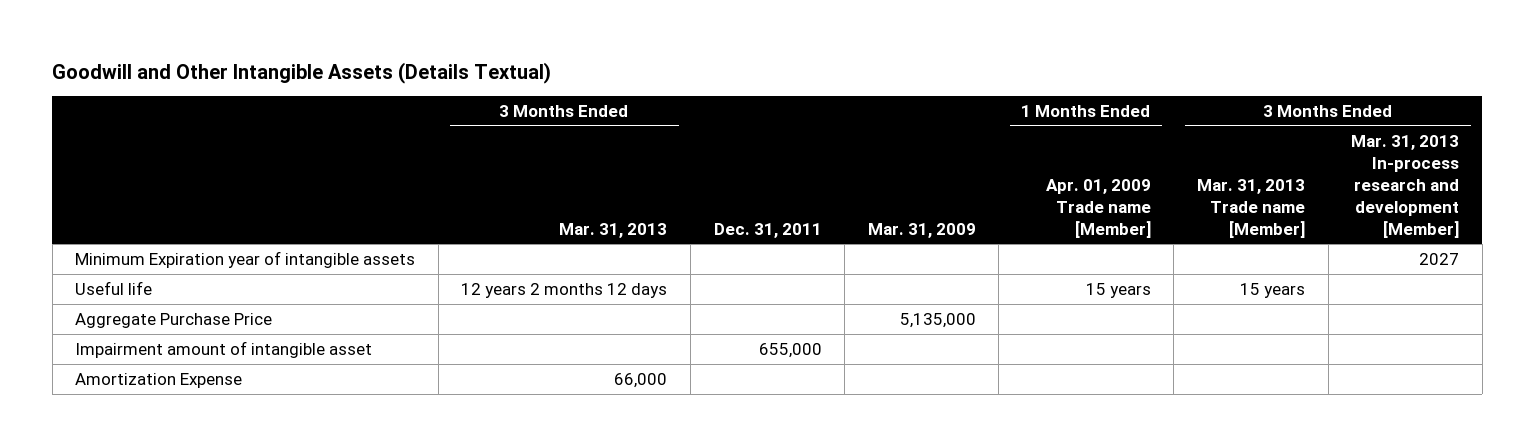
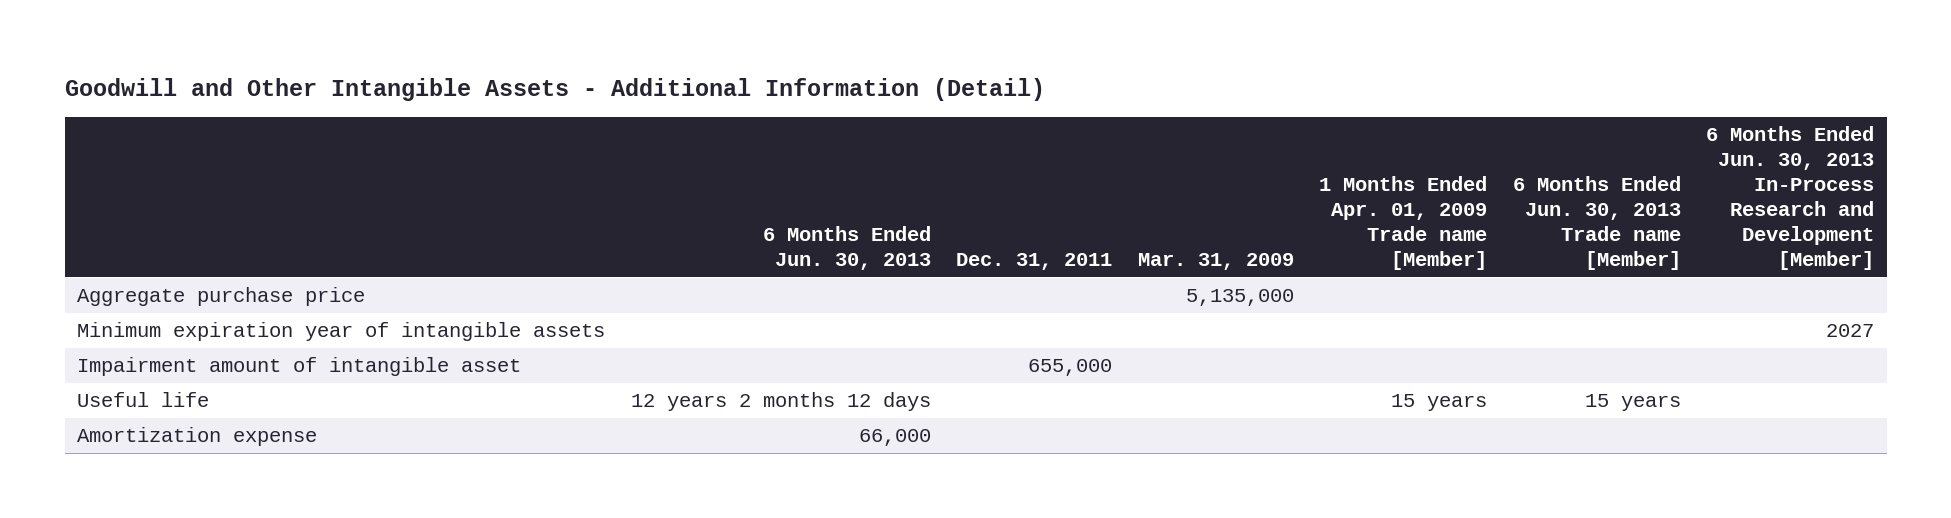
- Goodwill and Other Intangible Assets (Details Textual)
+ Goodwill and Other Intangible Assets - Additional Information (Detail)
- | 3 Months Ended Mar. 31, 2013 | Dec. 31, 2011 | Mar. 31, 2009 | 1 Months Ended Apr. 01, 2009 Trade name [Member] | 3 Months Ended Mar. 31, 2013 Trade name [Member] | 3 Months Ended Mar. 31, 2013 In-process research and development [Member]
+ | 6 Months Ended Jun. 30, 2013 | Dec. 31, 2011 | Mar. 31, 2009 | 1 Months Ended Apr. 01, 2009 Trade name [Member] | 6 Months Ended Jun. 30, 2013 Trade name [Member] | 6 Months Ended Jun. 30, 2013 In-Process Research and Development [Member]
- Minimum Expiration year of intangible assets | | | | | | 2027
- Aggregate Purchase Price | | | 5,135,000 | | |
+ Aggregate purchase price | | | 5,135,000 | | |
+ Minimum expiration year of intangible assets | | | | | | 2027
- Amortization Expense | 66,000 | | | | |
moved down: Useful life | 12 years 2 months 12 days | | | 15 years | 15 years |
+ Amortization expense | 66,000 | | | | |

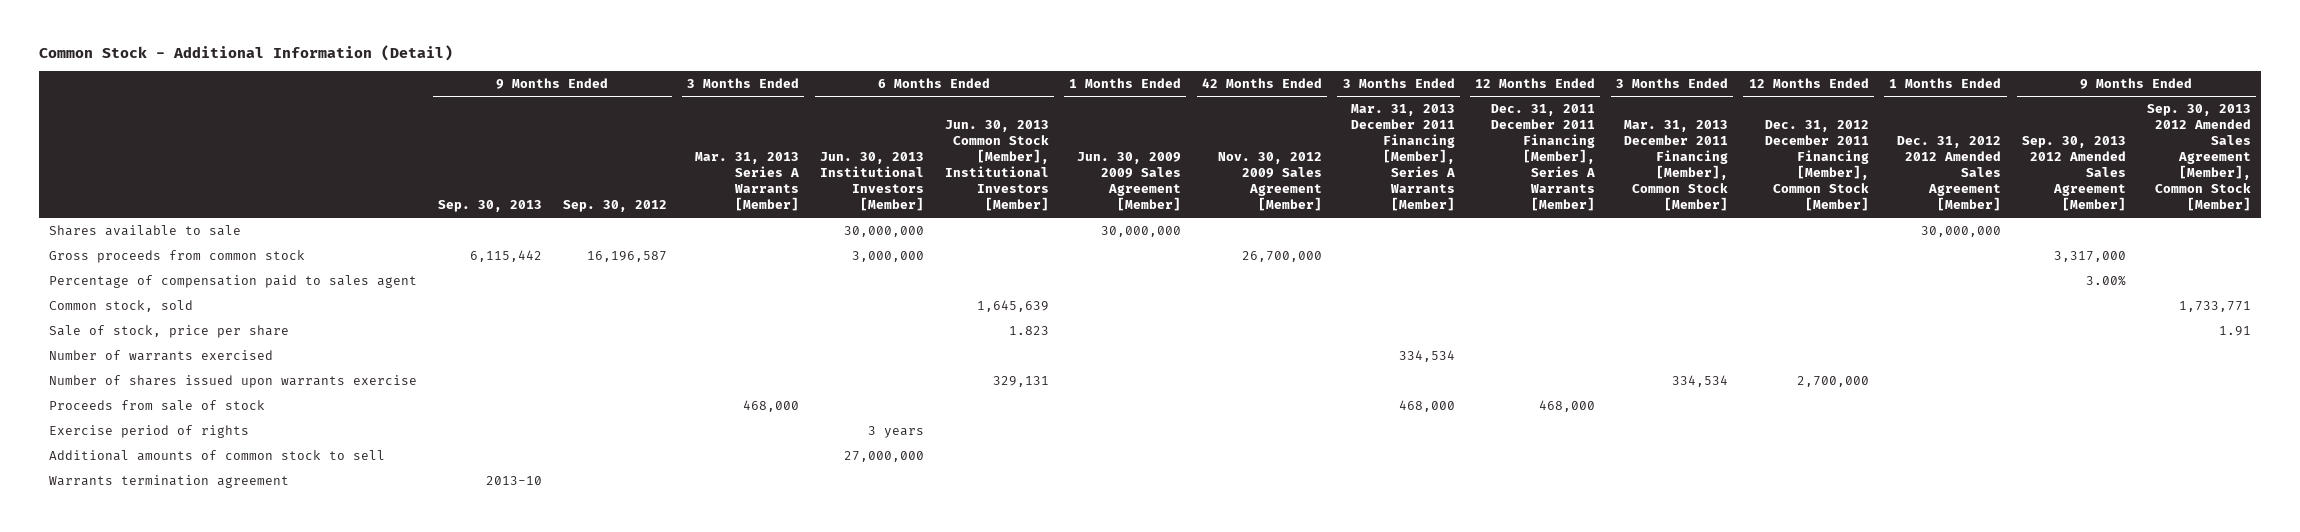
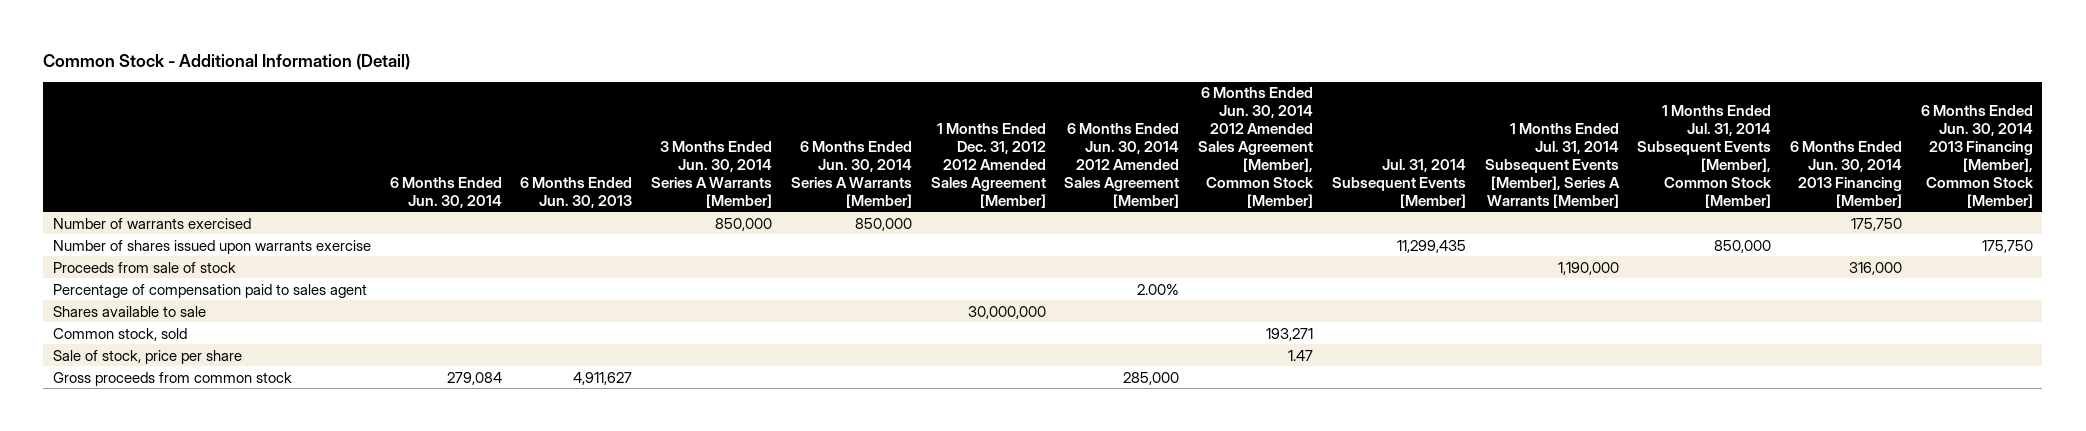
- | 9 Months Ended Sep. 30, 2013 | 9 Months Ended Sep. 30, 2012 | 3 Months Ended Mar. 31, 2013 Series A Warrants [Member] | 6 Months Ended Jun. 30, 2013 Institutional Investors [Member] | 6 Months Ended Jun. 30, 2013 Common Stock [Member], Institutional Investors [Member] | 1 Months Ended Jun. 30, 2009 2009 Sales Agreement [Member] | 42 Months Ended Nov. 30, 2012 2009 Sales Agreement [Member] | 3 Months Ended Mar. 31, 2013 December 2011 Financing [Member], Series A Warrants [Member] | 12 Months Ended Dec. 31, 2011 December 2011 Financing [Member], Series A Warrants [Member] | 3 Months Ended Mar. 31, 2013 December 2011 Financing [Member], Common Stock [Member] | 12 Months Ended Dec. 31, 2012 December 2011 Financing [Member], Common Stock [Member] | 1 Months Ended Dec. 31, 2012 2012 Amended Sales Agreement [Member] | 9 Months Ended Sep. 30, 2013 2012 Amended Sales Agreement [Member] | 9 Months Ended Sep. 30, 2013 2012 Amended Sales Agreement [Member], Common Stock [Member]
+ | 6 Months Ended Jun. 30, 2014 | 6 Months Ended Jun. 30, 2013 | 3 Months Ended Jun. 30, 2014 Series A Warrants [Member] | 6 Months Ended Jun. 30, 2014 Series A Warrants [Member] | 1 Months Ended Dec. 31, 2012 2012 Amended Sales Agreement [Member] | 6 Months Ended Jun. 30, 2014 2012 Amended Sales Agreement [Member] | 6 Months Ended Jun. 30, 2014 2012 Amended Sales Agreement [Member], Common Stock [Member] | Jul. 31, 2014 Subsequent Events [Member] | 1 Months Ended Jul. 31, 2014 Subsequent Events [Member], Series A Warrants [Member] | 1 Months Ended Jul. 31, 2014 Subsequent Events [Member], Common Stock [Member] | 6 Months Ended Jun. 30, 2014 2013 Financing [Member] | 6 Months Ended Jun. 30, 2014 2013 Financing [Member], Common Stock [Member]
- Exercise period of rights | | | | 3 years | | | | | | | | | |
- Additional amounts of common stock to sell | | | | 27,000,000 | | | | | | | | | |
- Warrants termination agreement | 2013-10 | | | | | | | | | | | | |
moved down: Percentage of compensation paid to sales agent | | | | | | 2.00% | | | | | |
moved down: Shares available to sale | | | | | 30,000,000 | | | | | | |
moved down: Common stock, sold | | | | | | | 193,271 | | | | |
moved down: Sale of stock, price per share | | | | | | | 1.47 | | | | |
moved down: Gross proceeds from common stock | 279,084 | 4,911,627 | | | | 285,000 | | | | | |

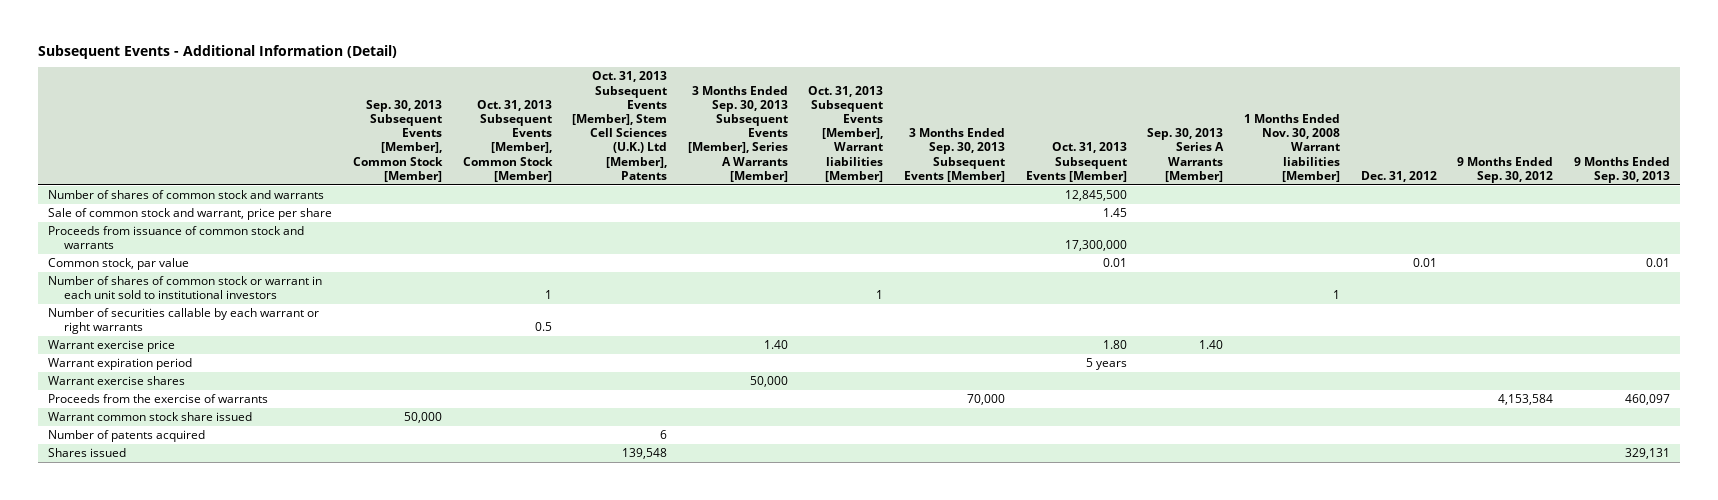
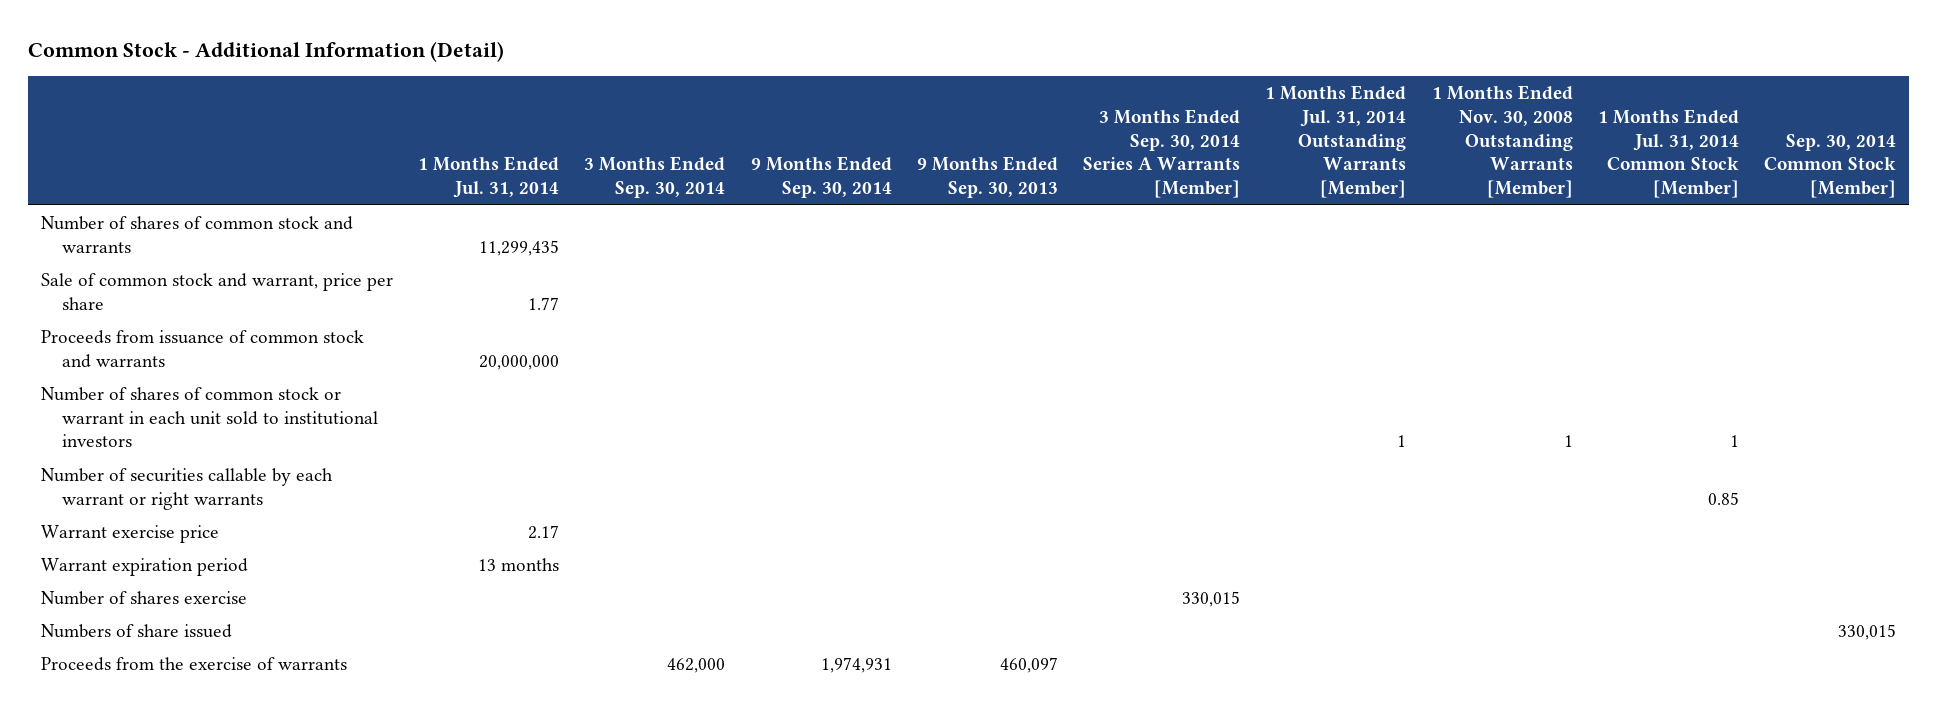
- Subsequent Events - Additional Information (Detail)
+ Common Stock - Additional Information (Detail)
- | Sep. 30, 2013 Subsequent Events [Member], Common Stock [Member] | Oct. 31, 2013 Subsequent Events [Member], Common Stock [Member] | Oct. 31, 2013 Subsequent Events [Member], Stem Cell Sciences (U.K.) Ltd [Member], Patents | 3 Months Ended Sep. 30, 2013 Subsequent Events [Member], Series A Warrants [Member] | Oct. 31, 2013 Subsequent Events [Member], Warrant liabilities [Member] | 3 Months Ended Sep. 30, 2013 Subsequent Events [Member] | Oct. 31, 2013 Subsequent Events [Member] | Sep. 30, 2013 Series A Warrants [Member] | 1 Months Ended Nov. 30, 2008 Warrant liabilities [Member] | Dec. 31, 2012 | 9 Months Ended Sep. 30, 2012 | 9 Months Ended Sep. 30, 2013
+ | 1 Months Ended Jul. 31, 2014 | 3 Months Ended Sep. 30, 2014 | 9 Months Ended Sep. 30, 2014 | 9 Months Ended Sep. 30, 2013 | 3 Months Ended Sep. 30, 2014 Series A Warrants [Member] | 1 Months Ended Jul. 31, 2014 Outstanding Warrants [Member] | 1 Months Ended Nov. 30, 2008 Outstanding Warrants [Member] | 1 Months Ended Jul. 31, 2014 Common Stock [Member] | Sep. 30, 2014 Common Stock [Member]
- Common stock, par value | | | | | | | 0.01 | | | 0.01 | | 0.01
- Warrant exercise shares | | | | 50,000 | | | | | | | |
+ Number of shares exercise | | | | | 330,015 | | | |
+ Numbers of share issued | | | | | | | | | 330,015
- Warrant common stock share issued | 50,000 | | | | | | | | | | |
- Number of patents acquired | | | 6 | | | | | | | | |
- Shares issued | | | 139,548 | | | | | | | | | 329,131

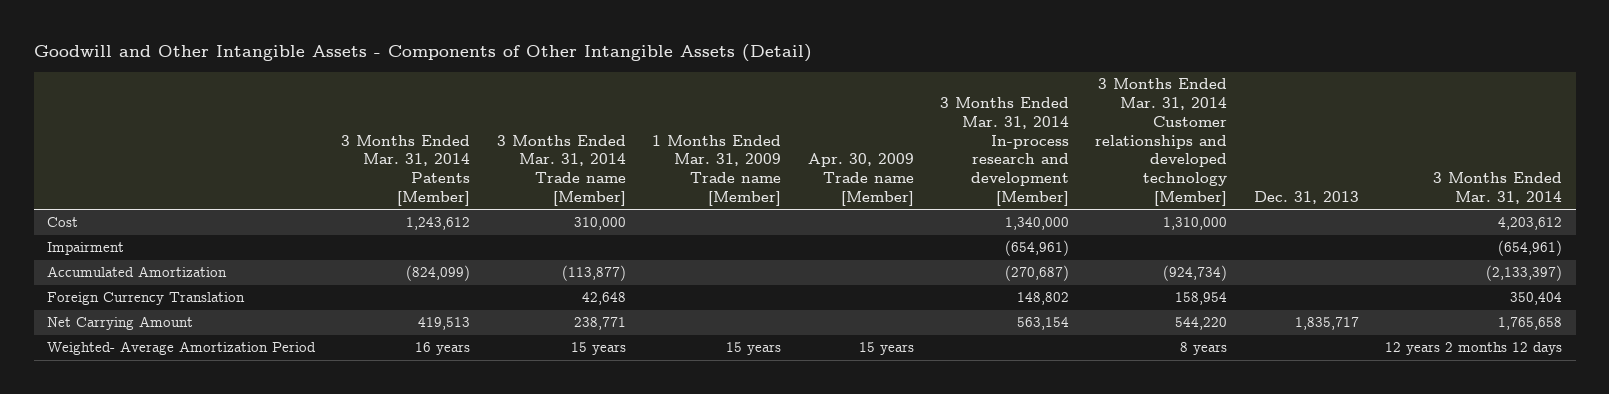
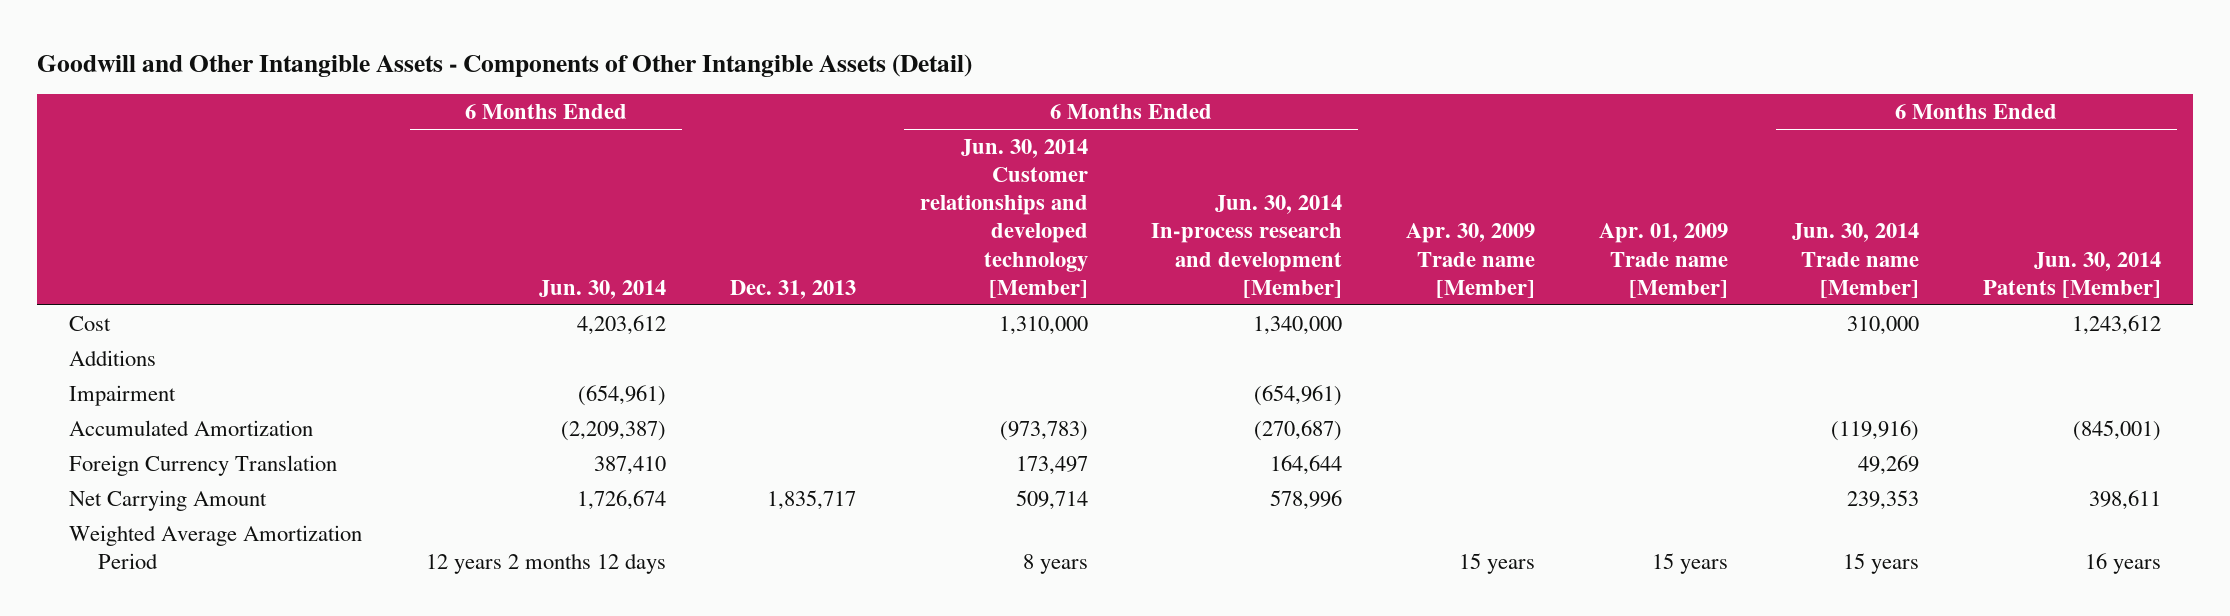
- | 3 Months Ended Mar. 31, 2014 Patents [Member] | 3 Months Ended Mar. 31, 2014 Trade name [Member] | 1 Months Ended Mar. 31, 2009 Trade name [Member] | Apr. 30, 2009 Trade name [Member] | 3 Months Ended Mar. 31, 2014 In-process research and development [Member] | 3 Months Ended Mar. 31, 2014 Customer relationships and developed technology [Member] | Dec. 31, 2013 | 3 Months Ended Mar. 31, 2014
+ | 6 Months Ended Jun. 30, 2014 | Dec. 31, 2013 | 6 Months Ended Jun. 30, 2014 Customer relationships and developed technology [Member] | 6 Months Ended Jun. 30, 2014 In-process research and development [Member] | Apr. 30, 2009 Trade name [Member] | Apr. 01, 2009 Trade name [Member] | 6 Months Ended Jun. 30, 2014 Trade name [Member] | 6 Months Ended Jun. 30, 2014 Patents [Member]
+ Additions
- Weighted- Average Amortization Period | 16 years | 15 years | 15 years | 15 years | | 8 years | | 12 years 2 months 12 days
+ Weighted Average Amortization Period | 12 years 2 months 12 days | | 8 years | | 15 years | 15 years | 15 years | 16 years

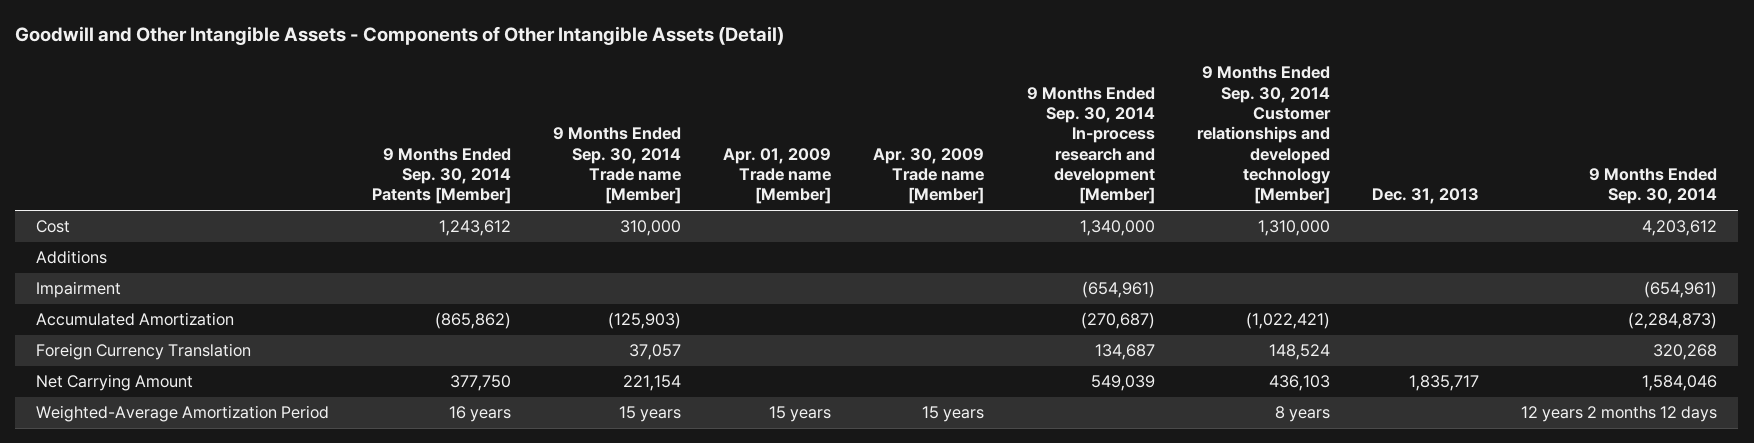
- | 6 Months Ended Jun. 30, 2014 | Dec. 31, 2013 | 6 Months Ended Jun. 30, 2014 Customer relationships and developed technology [Member] | 6 Months Ended Jun. 30, 2014 In-process research and development [Member] | Apr. 30, 2009 Trade name [Member] | Apr. 01, 2009 Trade name [Member] | 6 Months Ended Jun. 30, 2014 Trade name [Member] | 6 Months Ended Jun. 30, 2014 Patents [Member]
+ | 9 Months Ended Sep. 30, 2014 Patents [Member] | 9 Months Ended Sep. 30, 2014 Trade name [Member] | Apr. 01, 2009 Trade name [Member] | Apr. 30, 2009 Trade name [Member] | 9 Months Ended Sep. 30, 2014 In-process research and development [Member] | 9 Months Ended Sep. 30, 2014 Customer relationships and developed technology [Member] | Dec. 31, 2013 | 9 Months Ended Sep. 30, 2014
- Weighted Average Amortization Period | 12 years 2 months 12 days | | 8 years | | 15 years | 15 years | 15 years | 16 years
+ Weighted-Average Amortization Period | 16 years | 15 years | 15 years | 15 years | | 8 years | | 12 years 2 months 12 days

